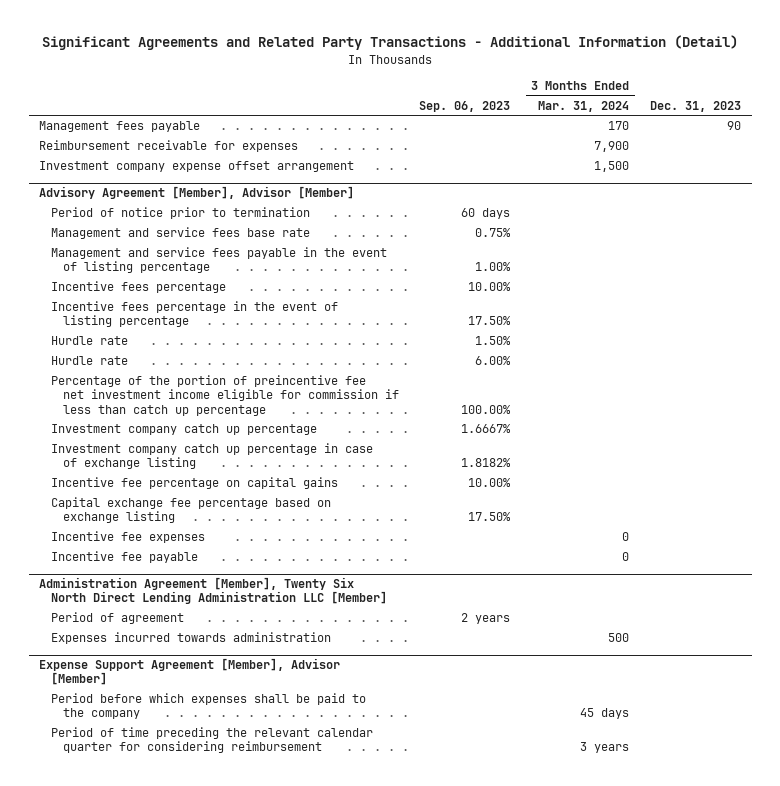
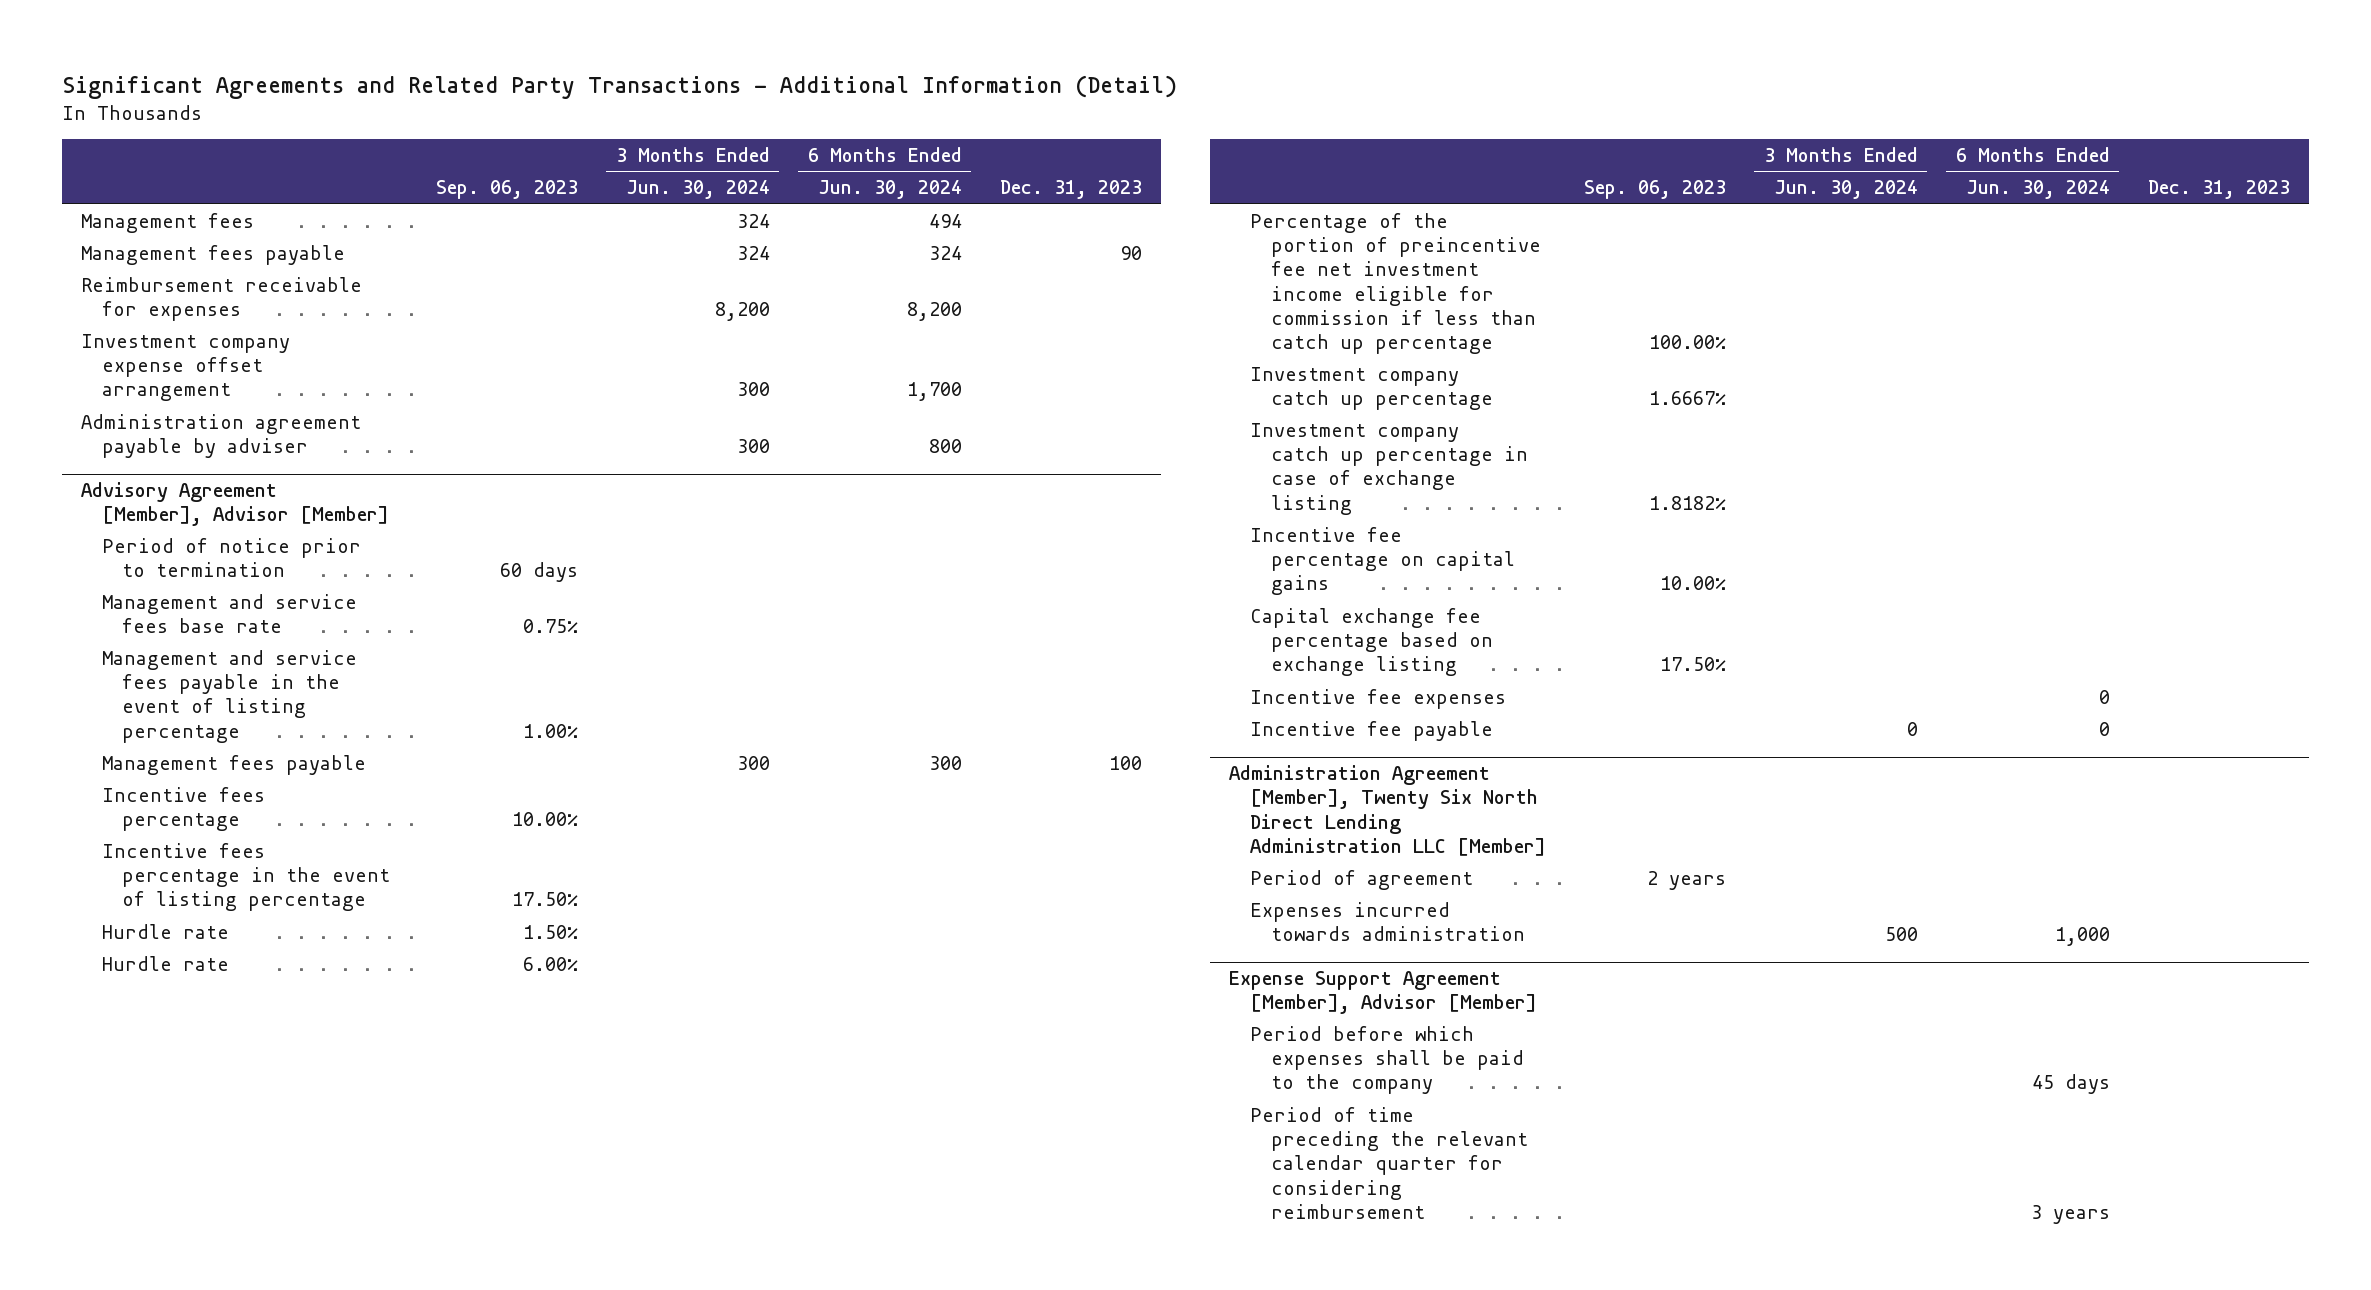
- | Sep. 06, 2023 | 3 Months Ended Mar. 31, 2024 | Dec. 31, 2023
+ | Sep. 06, 2023 | 3 Months Ended Jun. 30, 2024 | 6 Months Ended Jun. 30, 2024 | Dec. 31, 2023
+ Management fees | | 324 | 494 |
+ Administration agreement payable by adviser | | 300 | 800 |
@ Advisory Agreement [Member], Advisor [Member]
+ Management fees payable | | 300 | 300 | 100

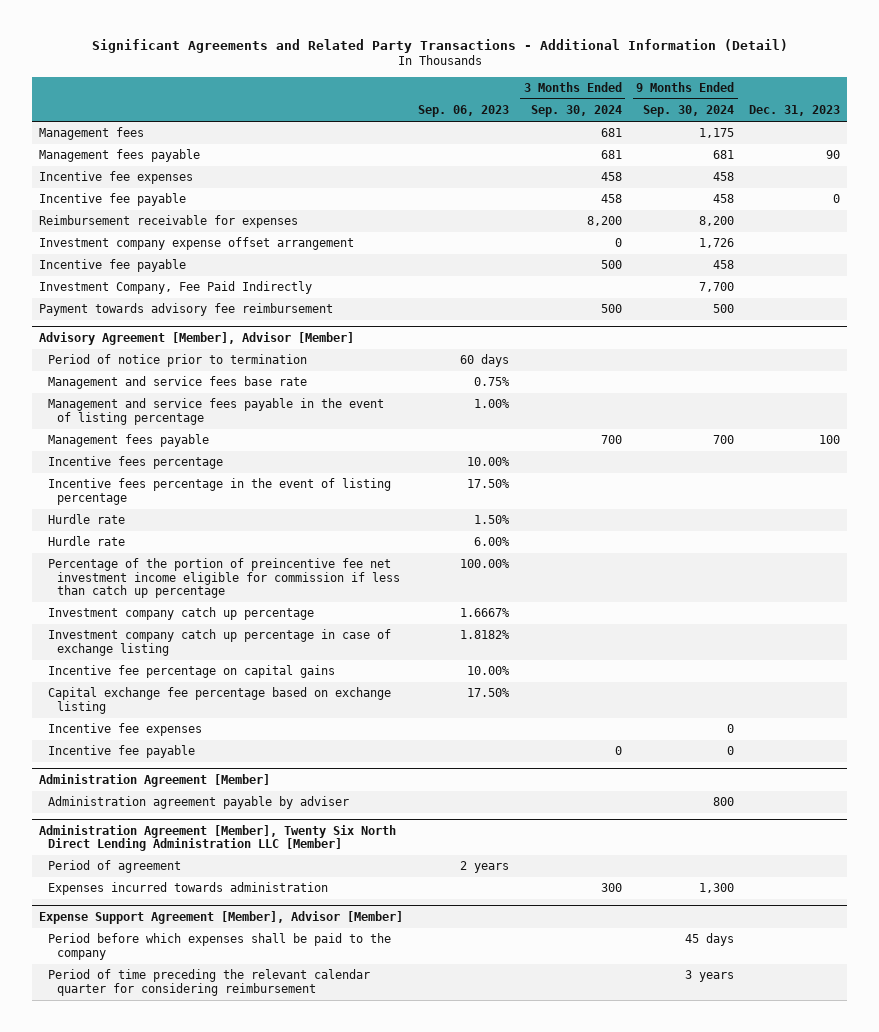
- | Sep. 06, 2023 | 3 Months Ended Jun. 30, 2024 | 6 Months Ended Jun. 30, 2024 | Dec. 31, 2023
+ | Sep. 06, 2023 | 3 Months Ended Sep. 30, 2024 | 9 Months Ended Sep. 30, 2024 | Dec. 31, 2023
+ Incentive fee expenses | | 458 | 458 |
+ Incentive fee payable | | 458 | 458 | 0
- Administration agreement payable by adviser | | 300 | 800 |
+ Incentive fee payable | | 500 | 458 |
+ Investment Company, Fee Paid Indirectly | | | 7,700 |
+ Payment towards advisory fee reimbursement | | 500 | 500 |
+ Administration Agreement [Member]
+ Administration agreement payable by adviser | | | 800 |

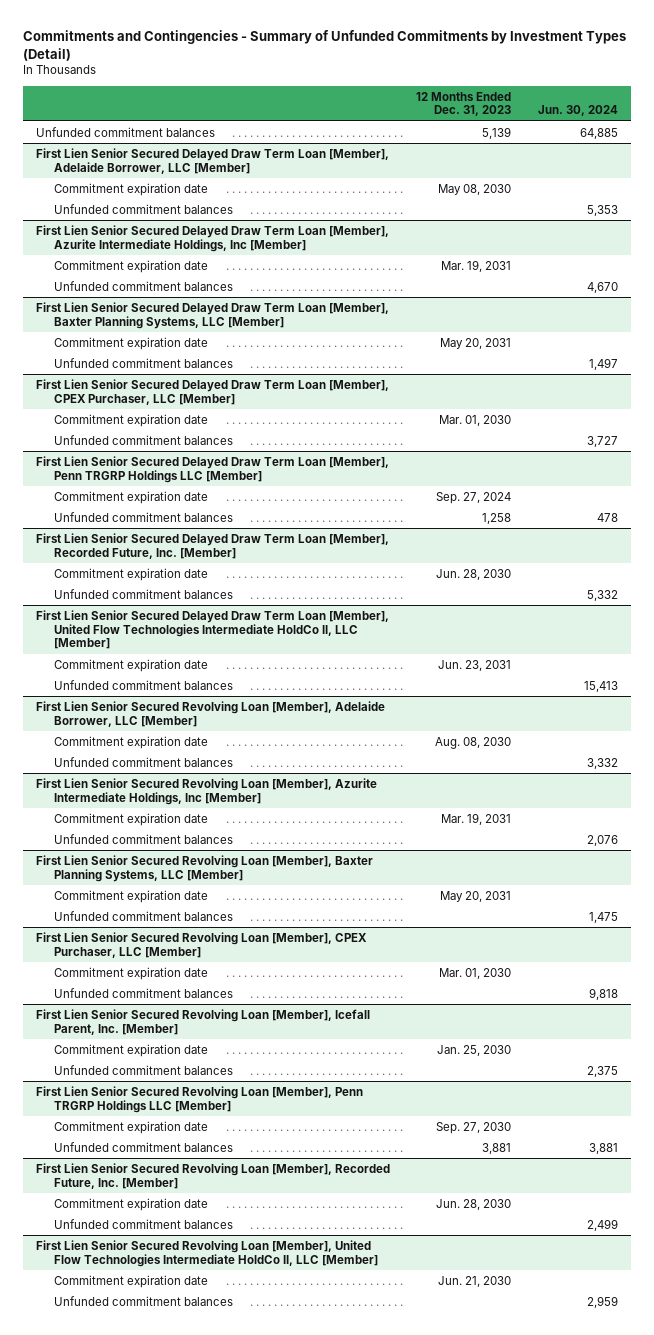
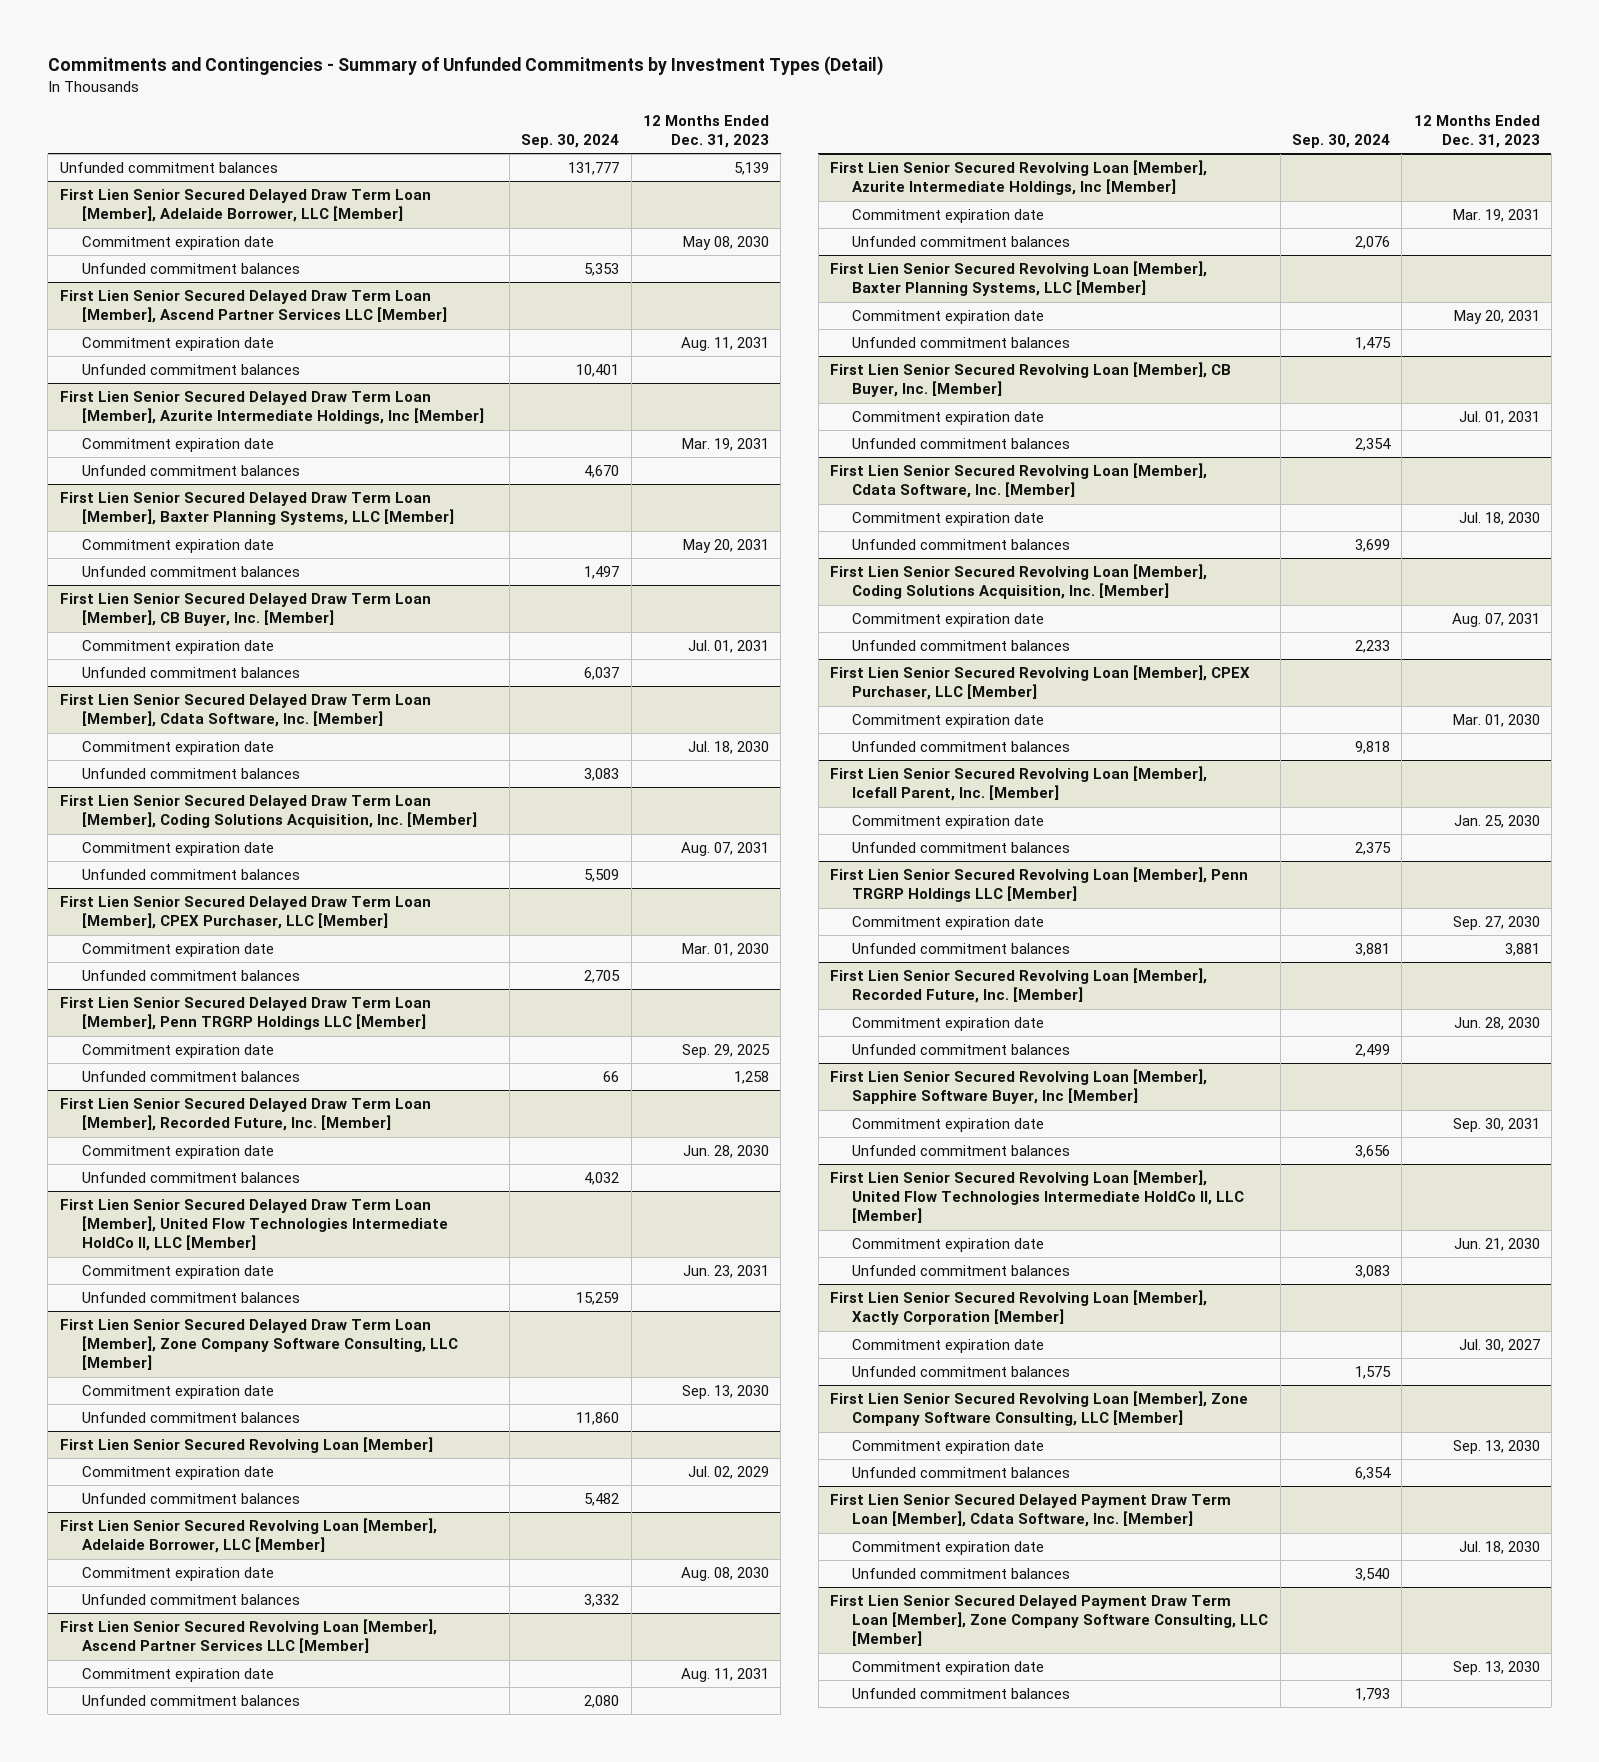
- | 12 Months Ended Dec. 31, 2023 | Jun. 30, 2024
+ | Sep. 30, 2024 | 12 Months Ended Dec. 31, 2023
+ First Lien Senior Secured Delayed Draw Term Loan [Member], Ascend Partner Services LLC [Member]
+ Commitment expiration date | | Aug. 11, 2031
+ Unfunded commitment balances | 10,401 |
+ First Lien Senior Secured Delayed Draw Term Loan [Member], CB Buyer, Inc. [Member]
+ Commitment expiration date | | Jul. 01, 2031
+ Unfunded commitment balances | 6,037 |
+ First Lien Senior Secured Delayed Draw Term Loan [Member], Cdata Software, Inc. [Member]
+ Commitment expiration date | | Jul. 18, 2030
+ Unfunded commitment balances | 3,083 |
+ First Lien Senior Secured Delayed Draw Term Loan [Member], Coding Solutions Acquisition, Inc. [Member]
+ Commitment expiration date | | Aug. 07, 2031
+ Unfunded commitment balances | 5,509 |
@ First Lien Senior Secured Delayed Draw Term Loan [Member], Penn TRGRP Holdings LLC [Member]
- Commitment expiration date | Sep. 27, 2024 |
+ Commitment expiration date | | Sep. 29, 2025
+ First Lien Senior Secured Delayed Draw Term Loan [Member], Zone Company Software Consulting, LLC [Member]
+ Commitment expiration date | | Sep. 13, 2030
+ Unfunded commitment balances | 11,860 |
+ First Lien Senior Secured Revolving Loan [Member]
+ Commitment expiration date | | Jul. 02, 2029
+ Unfunded commitment balances | 5,482 |
+ First Lien Senior Secured Revolving Loan [Member], Ascend Partner Services LLC [Member]
+ Commitment expiration date | | Aug. 11, 2031
+ Unfunded commitment balances | 2,080 |
+ First Lien Senior Secured Revolving Loan [Member], CB Buyer, Inc. [Member]
+ Commitment expiration date | | Jul. 01, 2031
+ Unfunded commitment balances | 2,354 |
+ First Lien Senior Secured Revolving Loan [Member], Cdata Software, Inc. [Member]
+ Commitment expiration date | | Jul. 18, 2030
+ Unfunded commitment balances | 3,699 |
+ First Lien Senior Secured Revolving Loan [Member], Coding Solutions Acquisition, Inc. [Member]
+ Commitment expiration date | | Aug. 07, 2031
+ Unfunded commitment balances | 2,233 |
+ First Lien Senior Secured Revolving Loan [Member], Sapphire Software Buyer, Inc [Member]
+ Commitment expiration date | | Sep. 30, 2031
+ Unfunded commitment balances | 3,656 |
+ First Lien Senior Secured Revolving Loan [Member], Xactly Corporation [Member]
+ Commitment expiration date | | Jul. 30, 2027
+ Unfunded commitment balances | 1,575 |
+ First Lien Senior Secured Revolving Loan [Member], Zone Company Software Consulting, LLC [Member]
+ Commitment expiration date | | Sep. 13, 2030
+ Unfunded commitment balances | 6,354 |
+ First Lien Senior Secured Delayed Payment Draw Term Loan [Member], Cdata Software, Inc. [Member]
+ Commitment expiration date | | Jul. 18, 2030
+ Unfunded commitment balances | 3,540 |
+ First Lien Senior Secured Delayed Payment Draw Term Loan [Member], Zone Company Software Consulting, LLC [Member]
+ Commitment expiration date | | Sep. 13, 2030
+ Unfunded commitment balances | 1,793 |

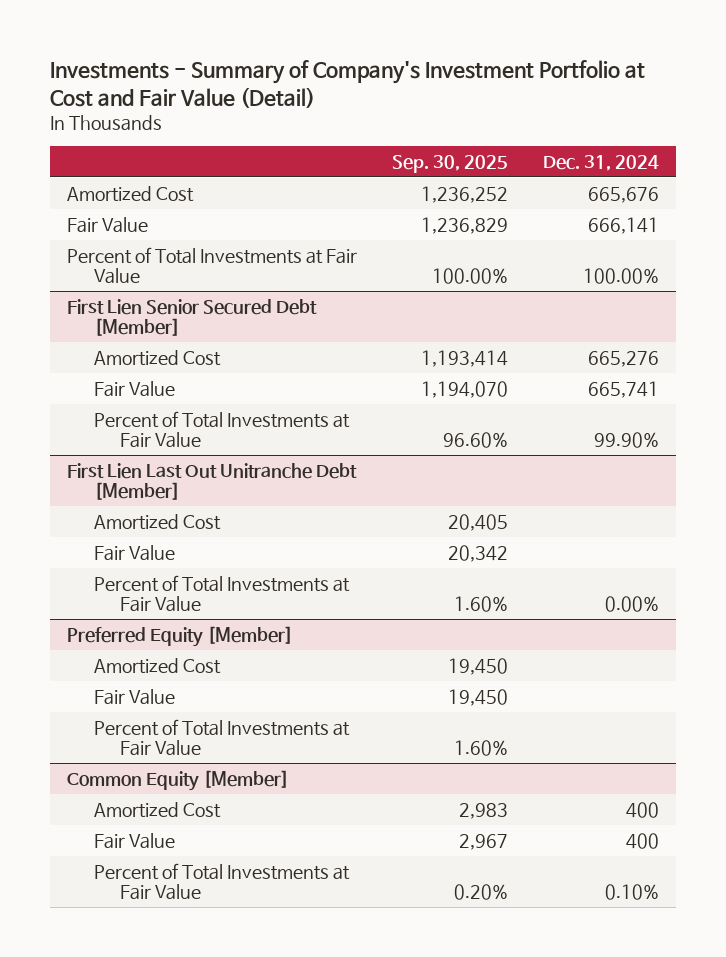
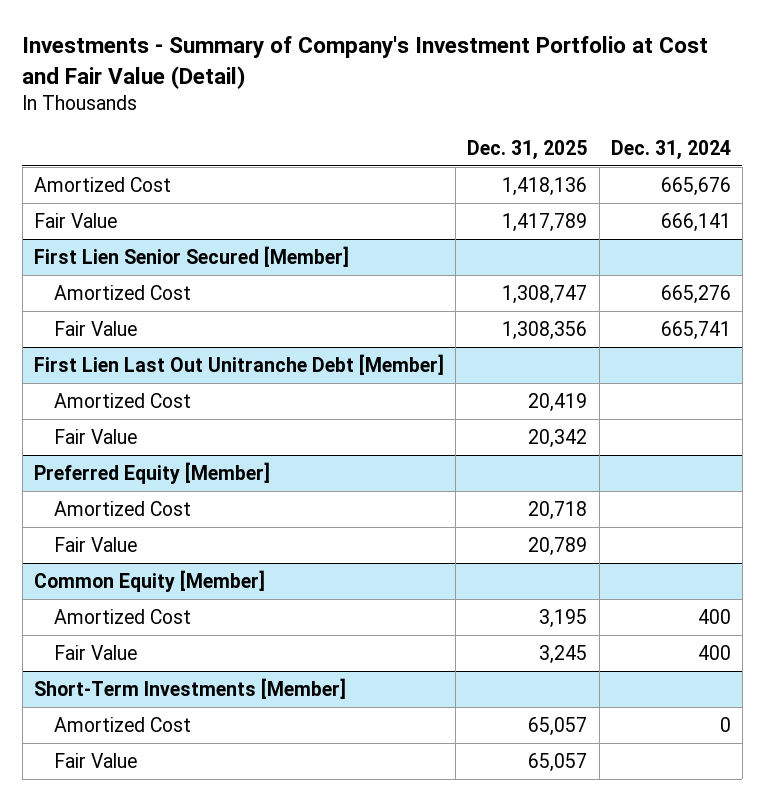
- | Sep. 30, 2025 | Dec. 31, 2024
+ | Dec. 31, 2025 | Dec. 31, 2024
- Percent of Total Investments at Fair Value | 100.00% | 100.00%
- First Lien Senior Secured Debt [Member]
+ First Lien Senior Secured [Member]
- Percent of Total Investments at Fair Value | 96.60% | 99.90%
@ First Lien Last Out Unitranche Debt [Member]
- Percent of Total Investments at Fair Value | 1.60% | 0.00%
@ Preferred Equity [Member]
- Percent of Total Investments at Fair Value | 1.60% |
@ Common Equity [Member]
- Percent of Total Investments at Fair Value | 0.20% | 0.10%
+ Short-Term Investments [Member]
+ Amortized Cost | 65,057 | 0
+ Fair Value | 65,057 |

